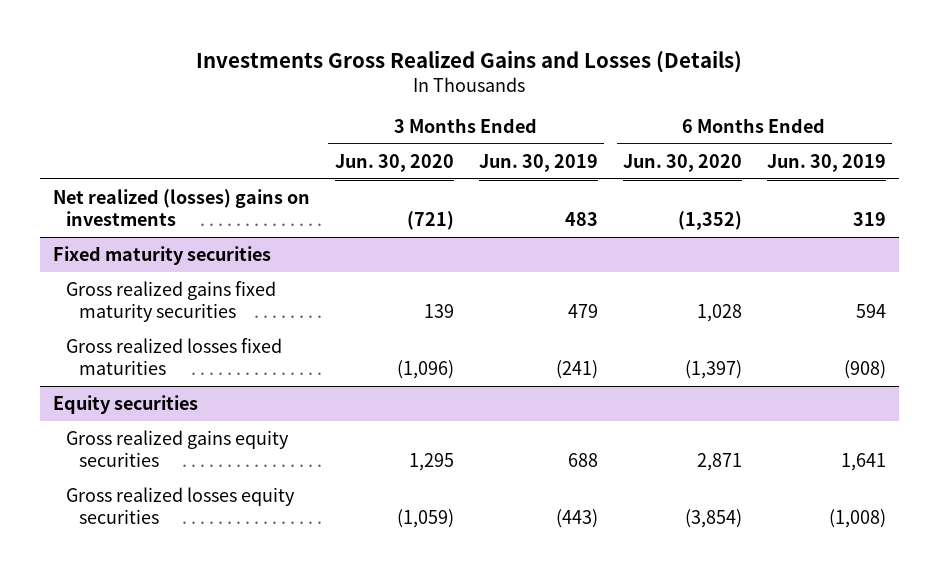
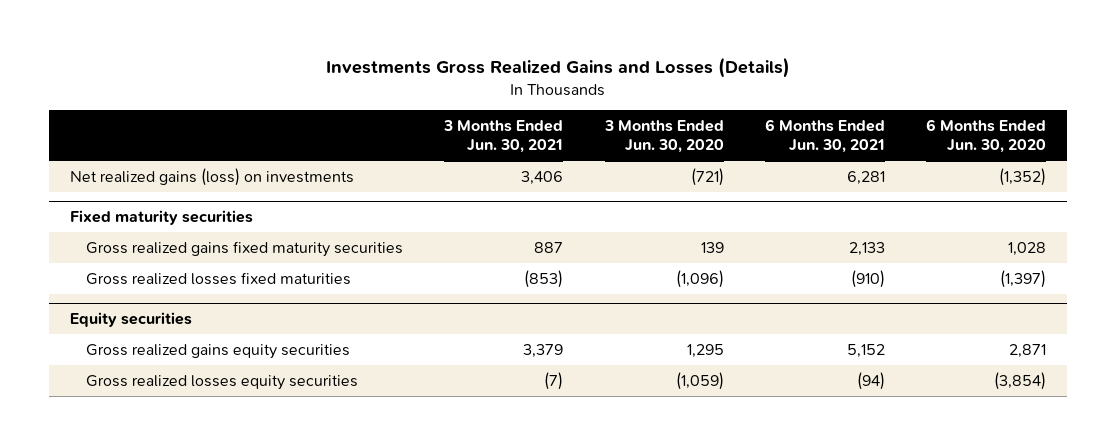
- | 3 Months Ended Jun. 30, 2020 | 3 Months Ended Jun. 30, 2019 | 6 Months Ended Jun. 30, 2020 | 6 Months Ended Jun. 30, 2019
+ | 3 Months Ended Jun. 30, 2021 | 3 Months Ended Jun. 30, 2020 | 6 Months Ended Jun. 30, 2021 | 6 Months Ended Jun. 30, 2020
- Net realized (losses) gains on investments | (721) | 483 | (1,352) | 319
+ Net realized gains (loss) on investments | 3,406 | (721) | 6,281 | (1,352)

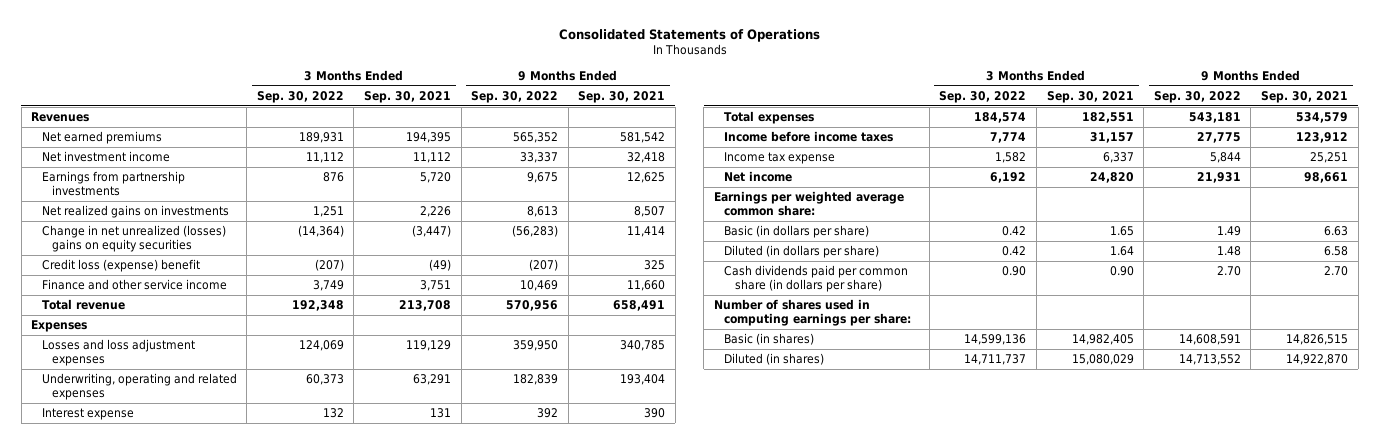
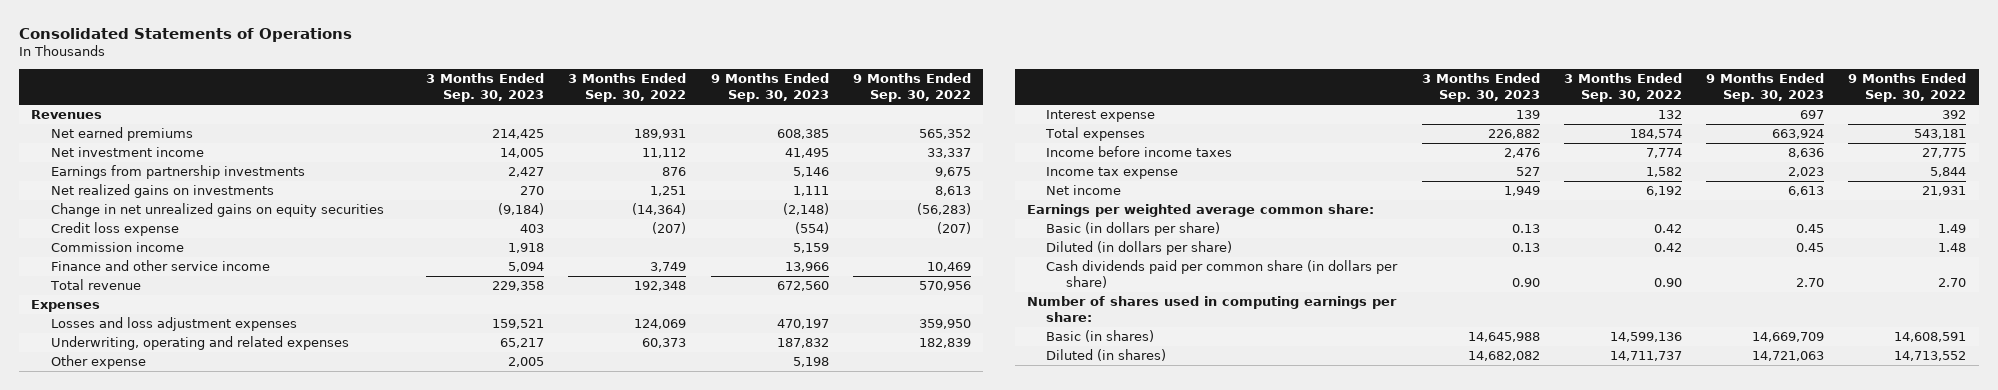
- | 3 Months Ended Sep. 30, 2022 | 3 Months Ended Sep. 30, 2021 | 9 Months Ended Sep. 30, 2022 | 9 Months Ended Sep. 30, 2021
+ | 3 Months Ended Sep. 30, 2023 | 3 Months Ended Sep. 30, 2022 | 9 Months Ended Sep. 30, 2023 | 9 Months Ended Sep. 30, 2022
- Change in net unrealized (losses) gains on equity securities | (14,364) | (3,447) | (56,283) | 11,414
- Credit loss (expense) benefit | (207) | (49) | (207) | 325
+ Change in net unrealized gains on equity securities | (9,184) | (14,364) | (2,148) | (56,283)
+ Credit loss expense | 403 | (207) | (554) | (207)
+ Commission income | 1,918 | | 5,159 |
+ Other expense | 2,005 | | 5,198 |

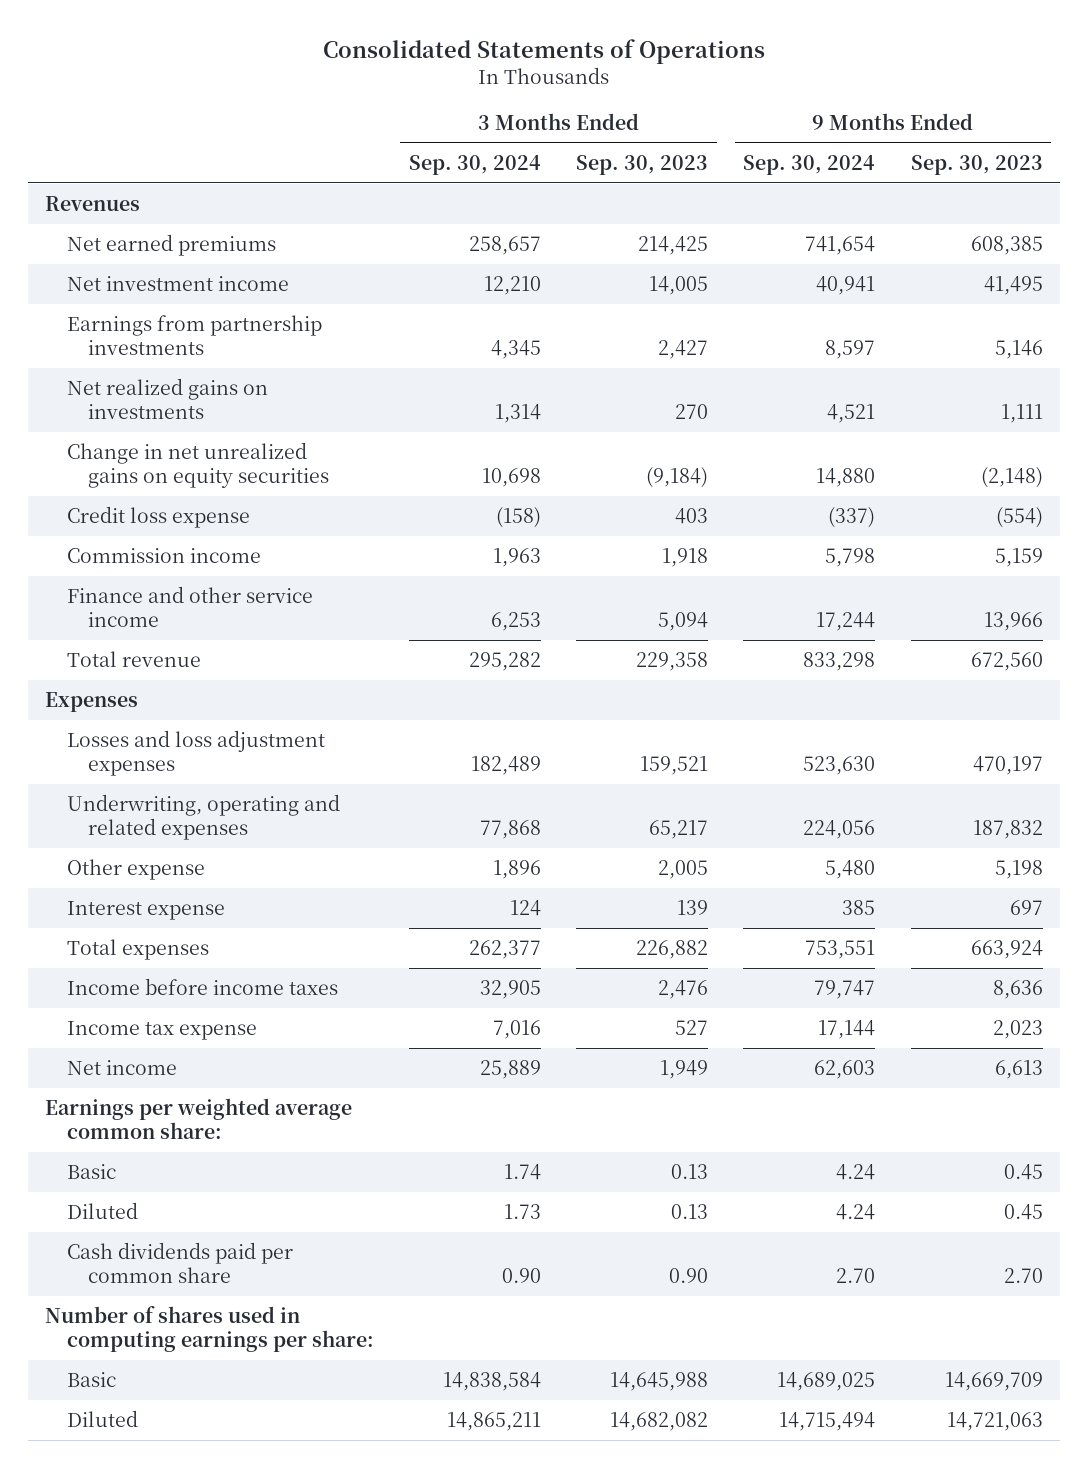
- | 3 Months Ended Sep. 30, 2023 | 3 Months Ended Sep. 30, 2022 | 9 Months Ended Sep. 30, 2023 | 9 Months Ended Sep. 30, 2022
+ | 3 Months Ended Sep. 30, 2024 | 3 Months Ended Sep. 30, 2023 | 9 Months Ended Sep. 30, 2024 | 9 Months Ended Sep. 30, 2023
- Basic (in dollars per share) | 0.13 | 0.42 | 0.45 | 1.49
- Diluted (in dollars per share) | 0.13 | 0.42 | 0.45 | 1.48
- Cash dividends paid per common share (in dollars per share) | 0.90 | 0.90 | 2.70 | 2.70
+ Basic | 1.74 | 0.13 | 4.24 | 0.45
+ Diluted | 1.73 | 0.13 | 4.24 | 0.45
+ Cash dividends paid per common share | 0.90 | 0.90 | 2.70 | 2.70
- Basic (in shares) | 14,645,988 | 14,599,136 | 14,669,709 | 14,608,591
- Diluted (in shares) | 14,682,082 | 14,711,737 | 14,721,063 | 14,713,552
+ Basic | 14,838,584 | 14,645,988 | 14,689,025 | 14,669,709
+ Diluted | 14,865,211 | 14,682,082 | 14,715,494 | 14,721,063

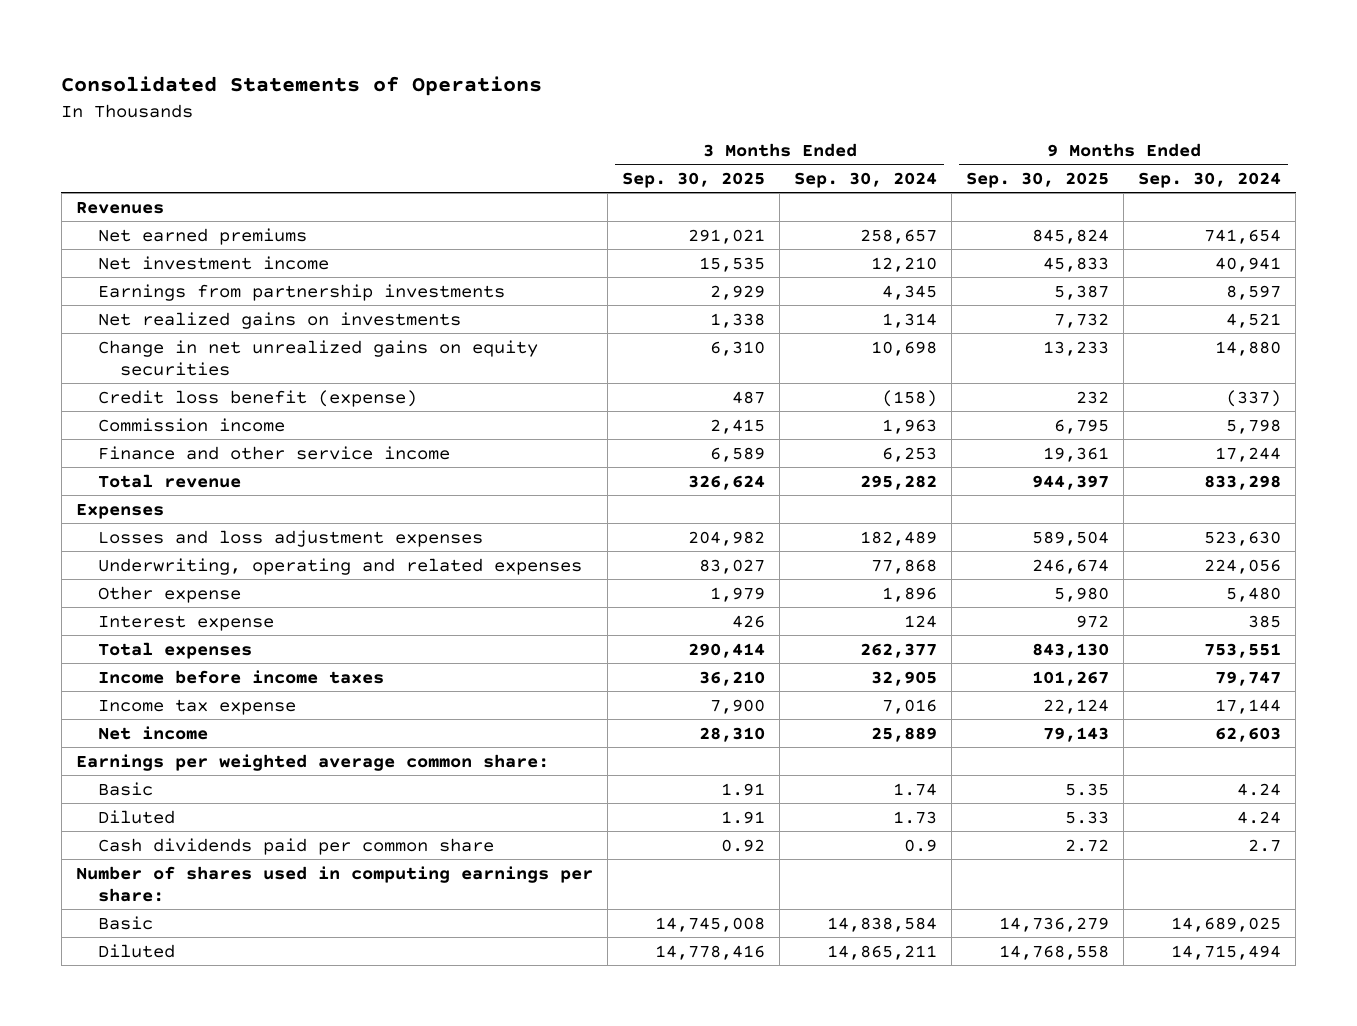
- | 3 Months Ended Sep. 30, 2024 | 3 Months Ended Sep. 30, 2023 | 9 Months Ended Sep. 30, 2024 | 9 Months Ended Sep. 30, 2023
+ | 3 Months Ended Sep. 30, 2025 | 3 Months Ended Sep. 30, 2024 | 9 Months Ended Sep. 30, 2025 | 9 Months Ended Sep. 30, 2024
- Credit loss expense | (158) | 403 | (337) | (554)
+ Credit loss benefit (expense) | 487 | (158) | 232 | (337)
- Cash dividends paid per common share | 0.90 | 0.90 | 2.70 | 2.70
+ Cash dividends paid per common share | 0.92 | 0.9 | 2.72 | 2.7

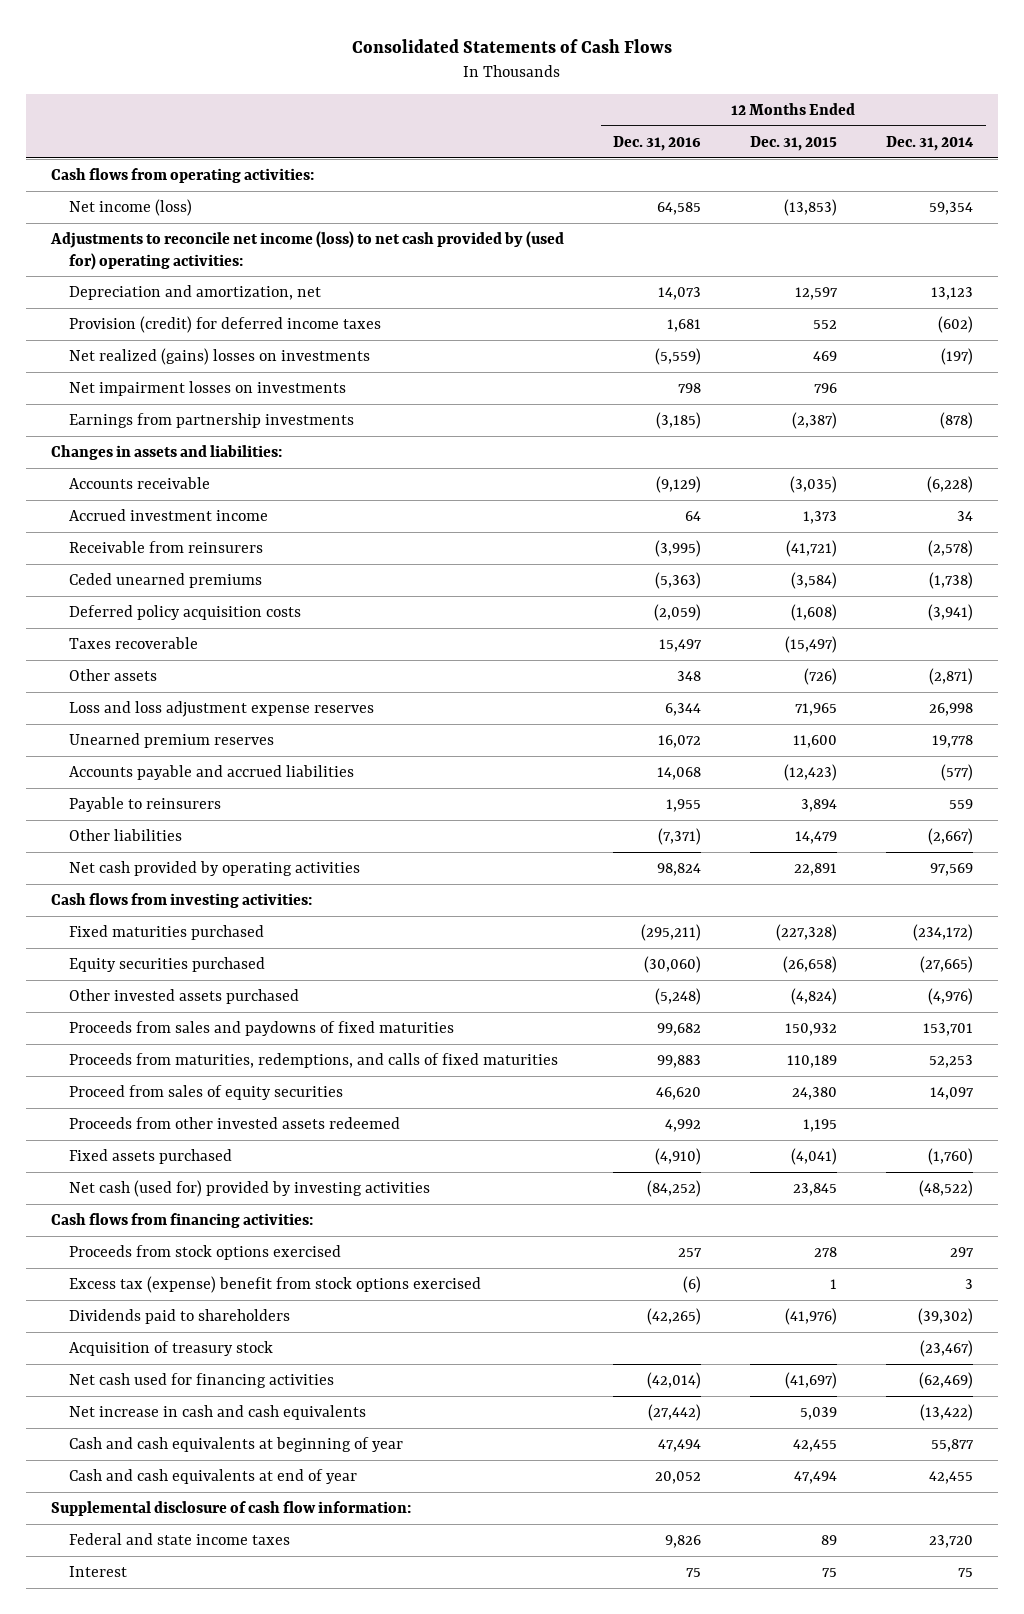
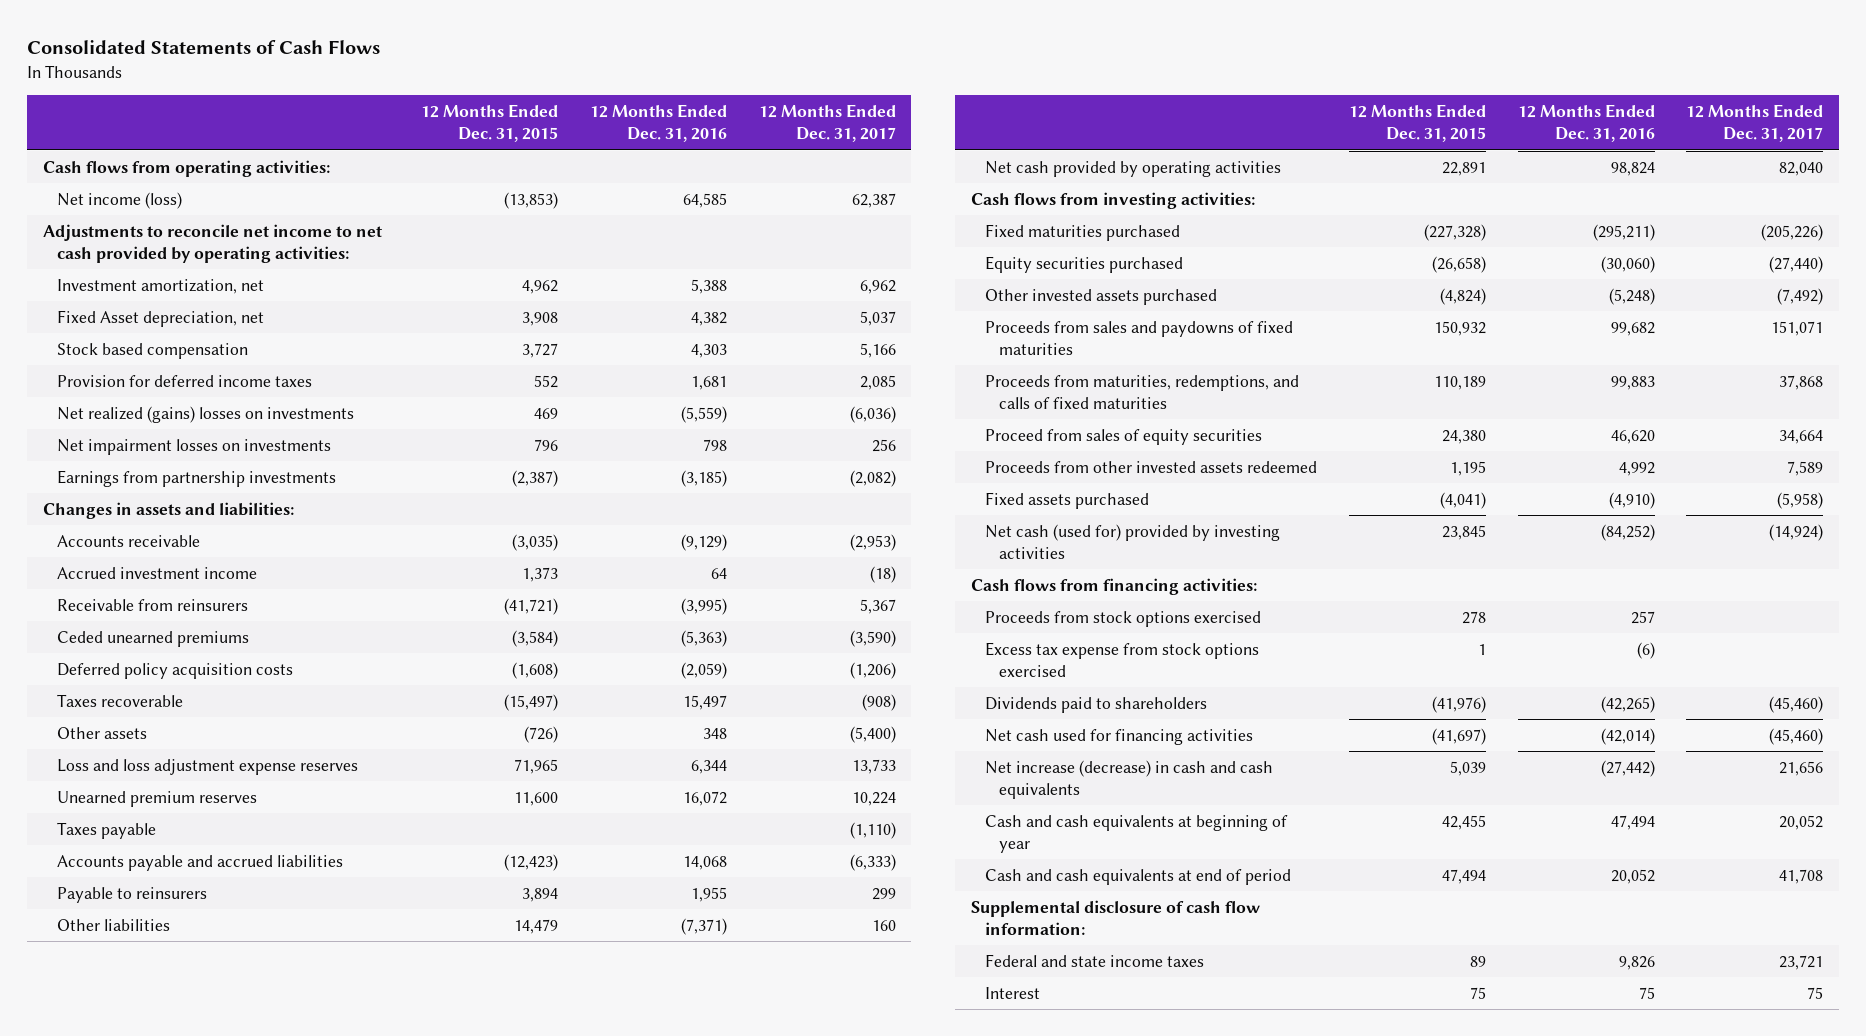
- | 12 Months Ended Dec. 31, 2016 | 12 Months Ended Dec. 31, 2015 | 12 Months Ended Dec. 31, 2014
+ | 12 Months Ended Dec. 31, 2015 | 12 Months Ended Dec. 31, 2016 | 12 Months Ended Dec. 31, 2017
- Adjustments to reconcile net income (loss) to net cash provided by (used for) operating activities:
- Depreciation and amortization, net | 14,073 | 12,597 | 13,123
- Provision (credit) for deferred income taxes | 1,681 | 552 | (602)
+ Adjustments to reconcile net income to net cash provided by operating activities:
+ Investment amortization, net | 4,962 | 5,388 | 6,962
+ Fixed Asset depreciation, net | 3,908 | 4,382 | 5,037
+ Stock based compensation | 3,727 | 4,303 | 5,166
+ Provision for deferred income taxes | 552 | 1,681 | 2,085
+ Taxes payable | | | (1,110)
- Excess tax (expense) benefit from stock options exercised | (6) | 1 | 3
+ Excess tax expense from stock options exercised | 1 | (6) |
- Acquisition of treasury stock | | | (23,467)
- Net increase in cash and cash equivalents | (27,442) | 5,039 | (13,422)
+ Net increase (decrease) in cash and cash equivalents | 5,039 | (27,442) | 21,656
- Cash and cash equivalents at end of year | 20,052 | 47,494 | 42,455
+ Cash and cash equivalents at end of period | 47,494 | 20,052 | 41,708

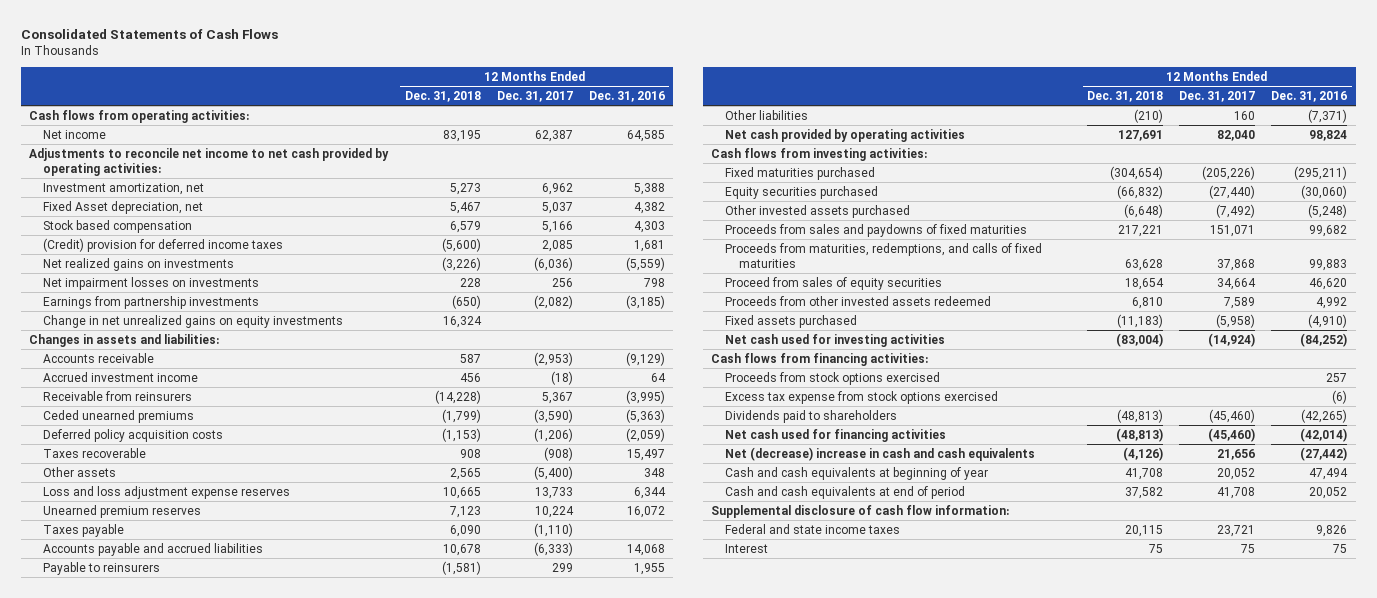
- | 12 Months Ended Dec. 31, 2015 | 12 Months Ended Dec. 31, 2016 | 12 Months Ended Dec. 31, 2017
+ | 12 Months Ended Dec. 31, 2018 | 12 Months Ended Dec. 31, 2017 | 12 Months Ended Dec. 31, 2016
- Net income (loss) | (13,853) | 64,585 | 62,387
+ Net income | 83,195 | 62,387 | 64,585
- Provision for deferred income taxes | 552 | 1,681 | 2,085
- Net realized (gains) losses on investments | 469 | (5,559) | (6,036)
+ (Credit) provision for deferred income taxes | (5,600) | 2,085 | 1,681
+ Net realized gains on investments | (3,226) | (6,036) | (5,559)
+ Change in net unrealized gains on equity investments | 16,324 | |
- Net cash (used for) provided by investing activities | 23,845 | (84,252) | (14,924)
+ Net cash used for investing activities | (83,004) | (14,924) | (84,252)
- Net increase (decrease) in cash and cash equivalents | 5,039 | (27,442) | 21,656
+ Net (decrease) increase in cash and cash equivalents | (4,126) | 21,656 | (27,442)

